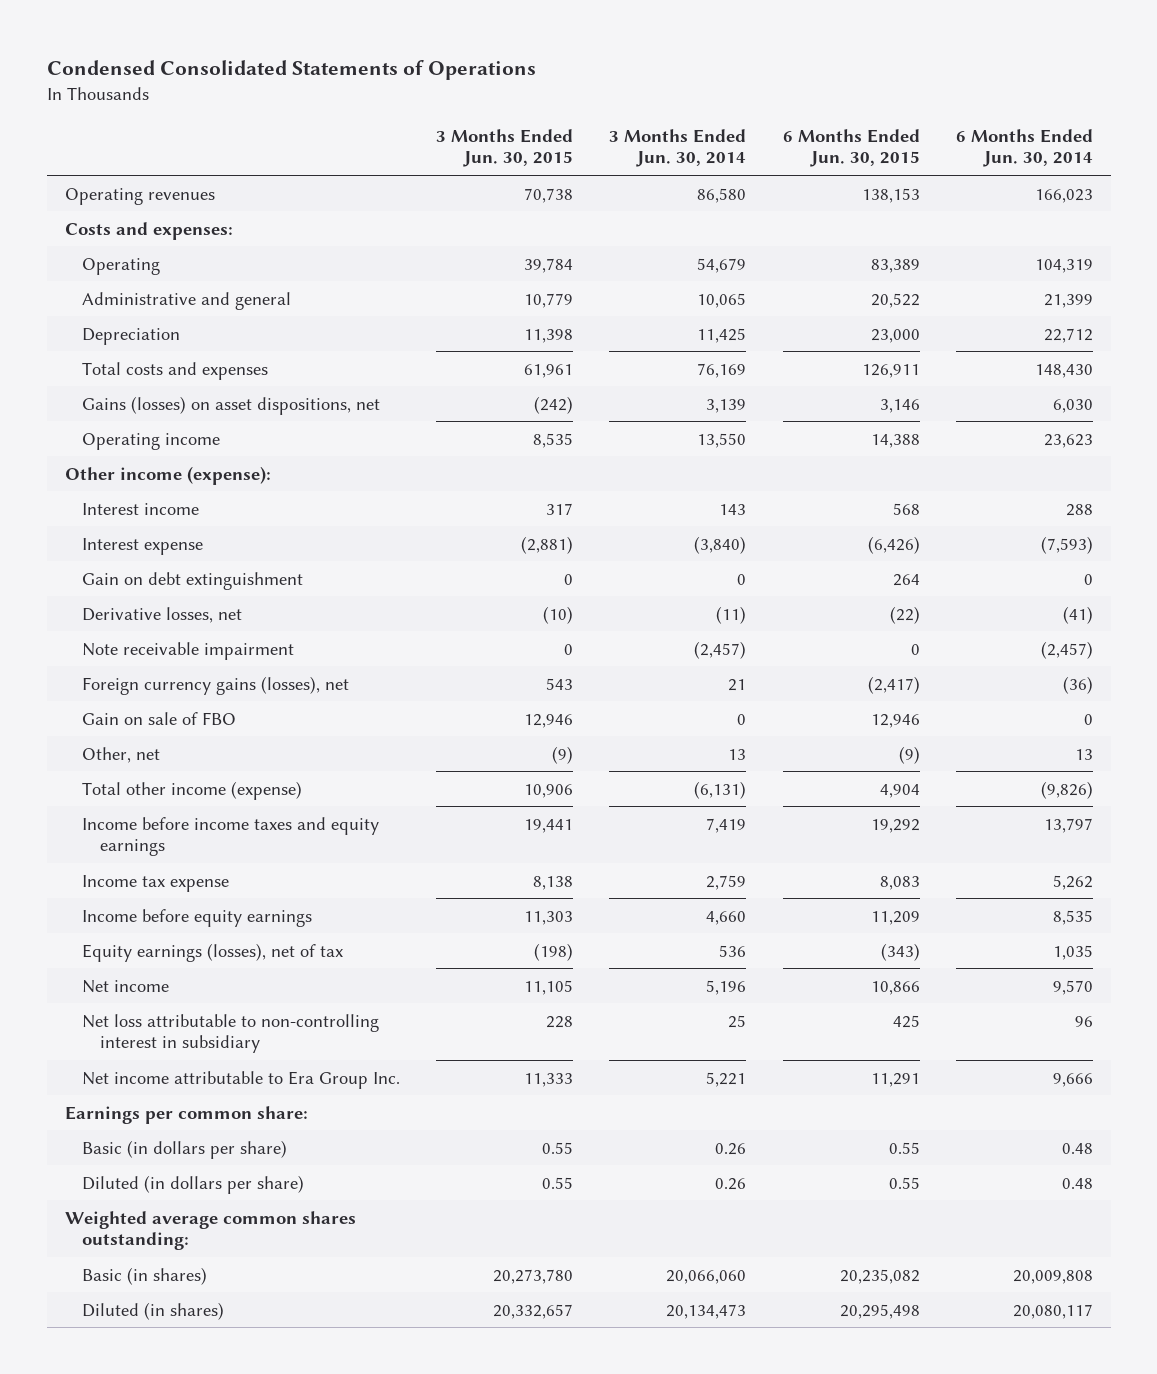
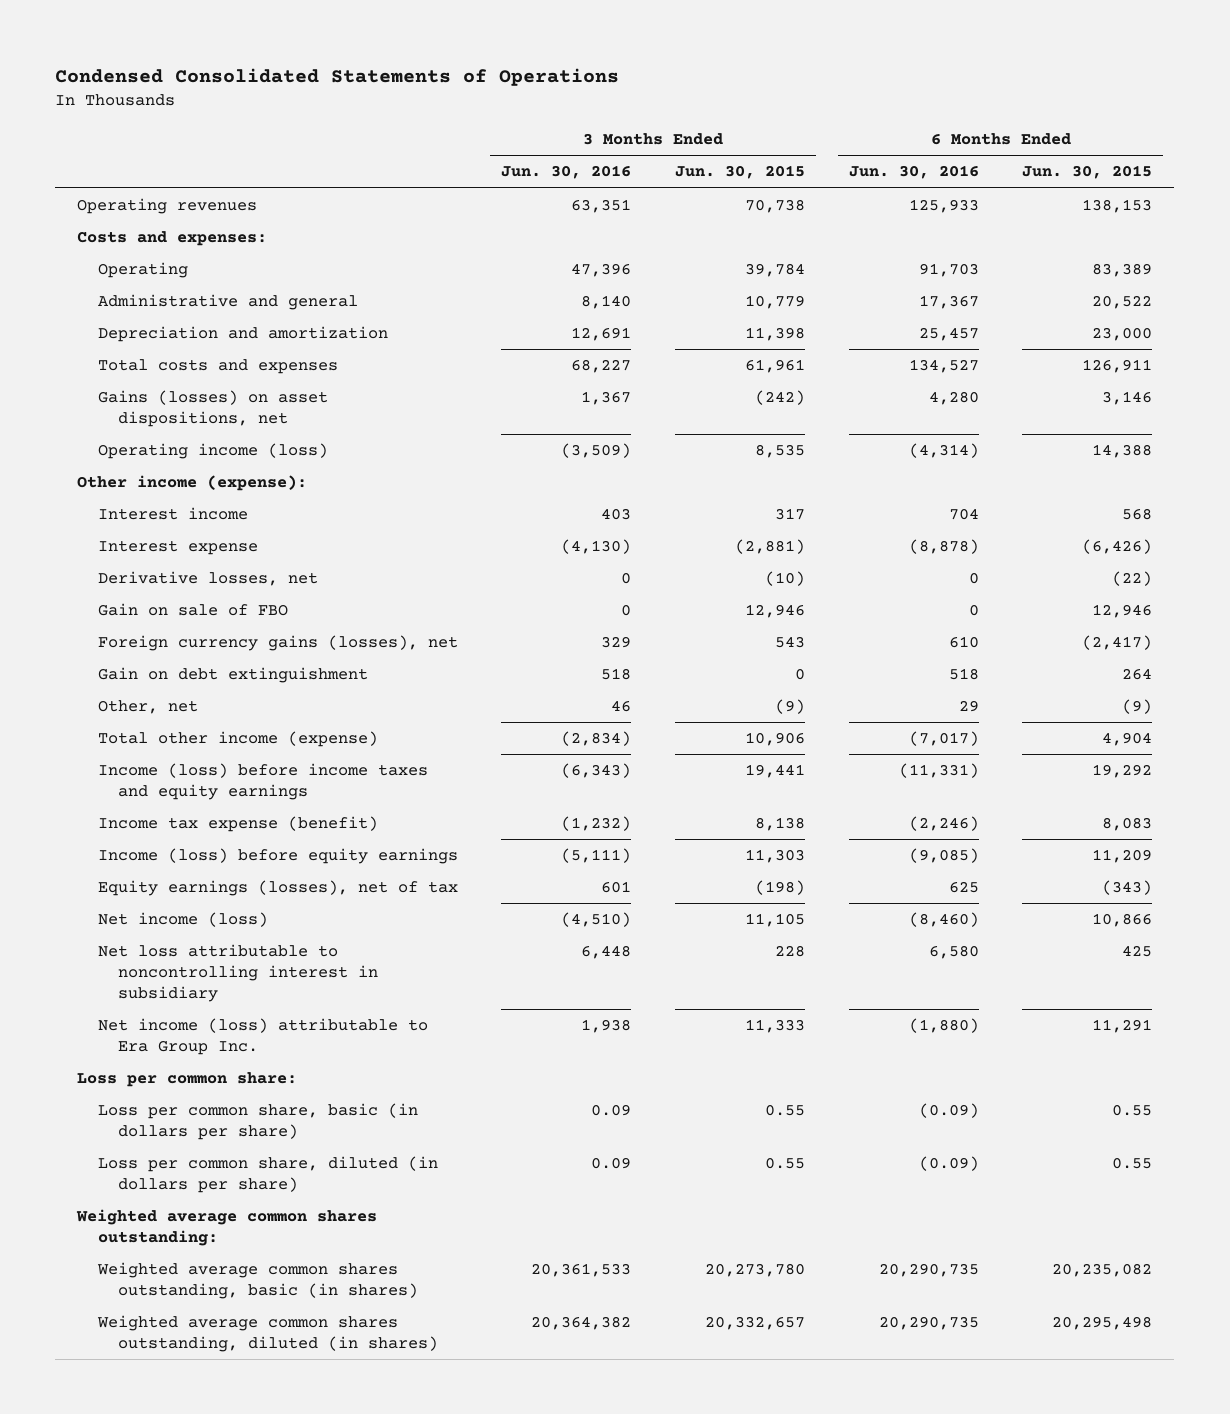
- | 3 Months Ended Jun. 30, 2015 | 3 Months Ended Jun. 30, 2014 | 6 Months Ended Jun. 30, 2015 | 6 Months Ended Jun. 30, 2014
+ | 3 Months Ended Jun. 30, 2016 | 3 Months Ended Jun. 30, 2015 | 6 Months Ended Jun. 30, 2016 | 6 Months Ended Jun. 30, 2015
- Depreciation | 11,398 | 11,425 | 23,000 | 22,712
+ Depreciation and amortization | 12,691 | 11,398 | 25,457 | 23,000
- Operating income | 8,535 | 13,550 | 14,388 | 23,623
+ Operating income (loss) | (3,509) | 8,535 | (4,314) | 14,388
- Note receivable impairment | 0 | (2,457) | 0 | (2,457)
moved down: Foreign currency gains (losses), net | 329 | 543 | 610 | (2,417)
moved down: Gain on debt extinguishment | 518 | 0 | 518 | 264
- Income before income taxes and equity earnings | 19,441 | 7,419 | 19,292 | 13,797
- Income tax expense | 8,138 | 2,759 | 8,083 | 5,262
- Income before equity earnings | 11,303 | 4,660 | 11,209 | 8,535
+ Income (loss) before income taxes and equity earnings | (6,343) | 19,441 | (11,331) | 19,292
+ Income tax expense (benefit) | (1,232) | 8,138 | (2,246) | 8,083
+ Income (loss) before equity earnings | (5,111) | 11,303 | (9,085) | 11,209
- Net income | 11,105 | 5,196 | 10,866 | 9,570
- Net loss attributable to non-controlling interest in subsidiary | 228 | 25 | 425 | 96
- Net income attributable to Era Group Inc. | 11,333 | 5,221 | 11,291 | 9,666
- Earnings per common share:
- Basic (in dollars per share) | 0.55 | 0.26 | 0.55 | 0.48
- Diluted (in dollars per share) | 0.55 | 0.26 | 0.55 | 0.48
+ Net income (loss) | (4,510) | 11,105 | (8,460) | 10,866
+ Net loss attributable to noncontrolling interest in subsidiary | 6,448 | 228 | 6,580 | 425
+ Net income (loss) attributable to Era Group Inc. | 1,938 | 11,333 | (1,880) | 11,291
+ Loss per common share:
+ Loss per common share, basic (in dollars per share) | 0.09 | 0.55 | (0.09) | 0.55
+ Loss per common share, diluted (in dollars per share) | 0.09 | 0.55 | (0.09) | 0.55
- Basic (in shares) | 20,273,780 | 20,066,060 | 20,235,082 | 20,009,808
- Diluted (in shares) | 20,332,657 | 20,134,473 | 20,295,498 | 20,080,117
+ Weighted average common shares outstanding, basic (in shares) | 20,361,533 | 20,273,780 | 20,290,735 | 20,235,082
+ Weighted average common shares outstanding, diluted (in shares) | 20,364,382 | 20,332,657 | 20,290,735 | 20,295,498

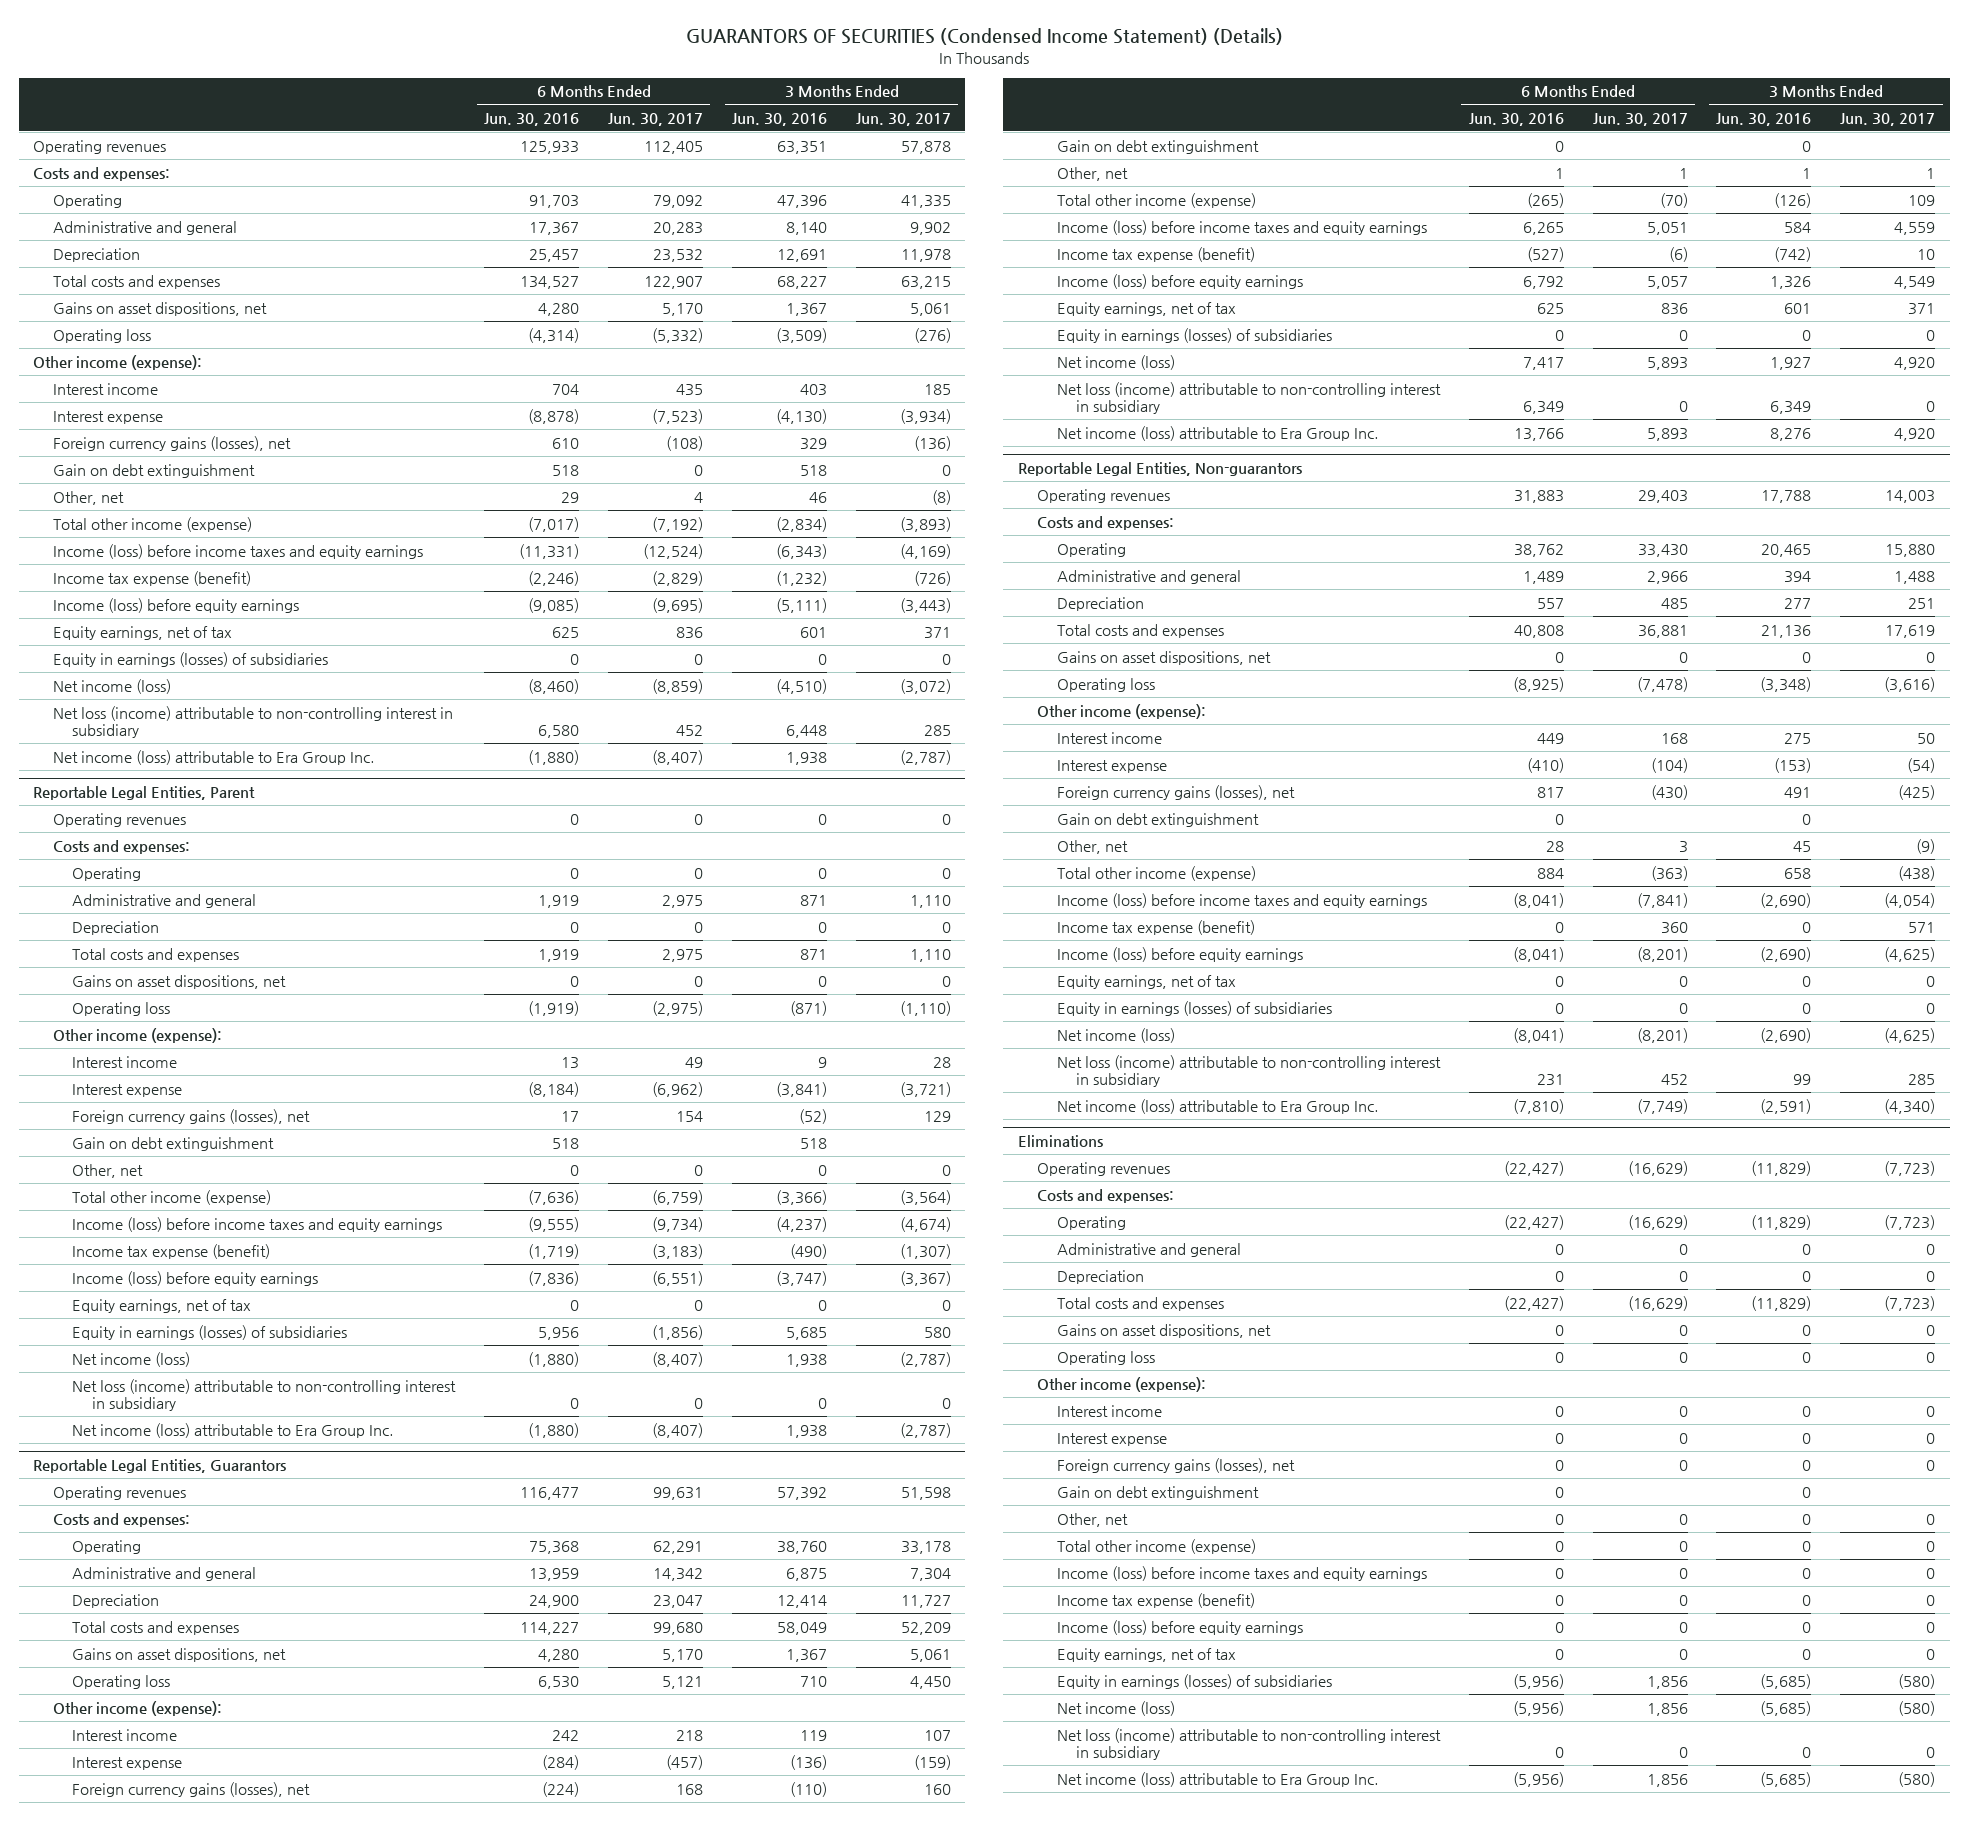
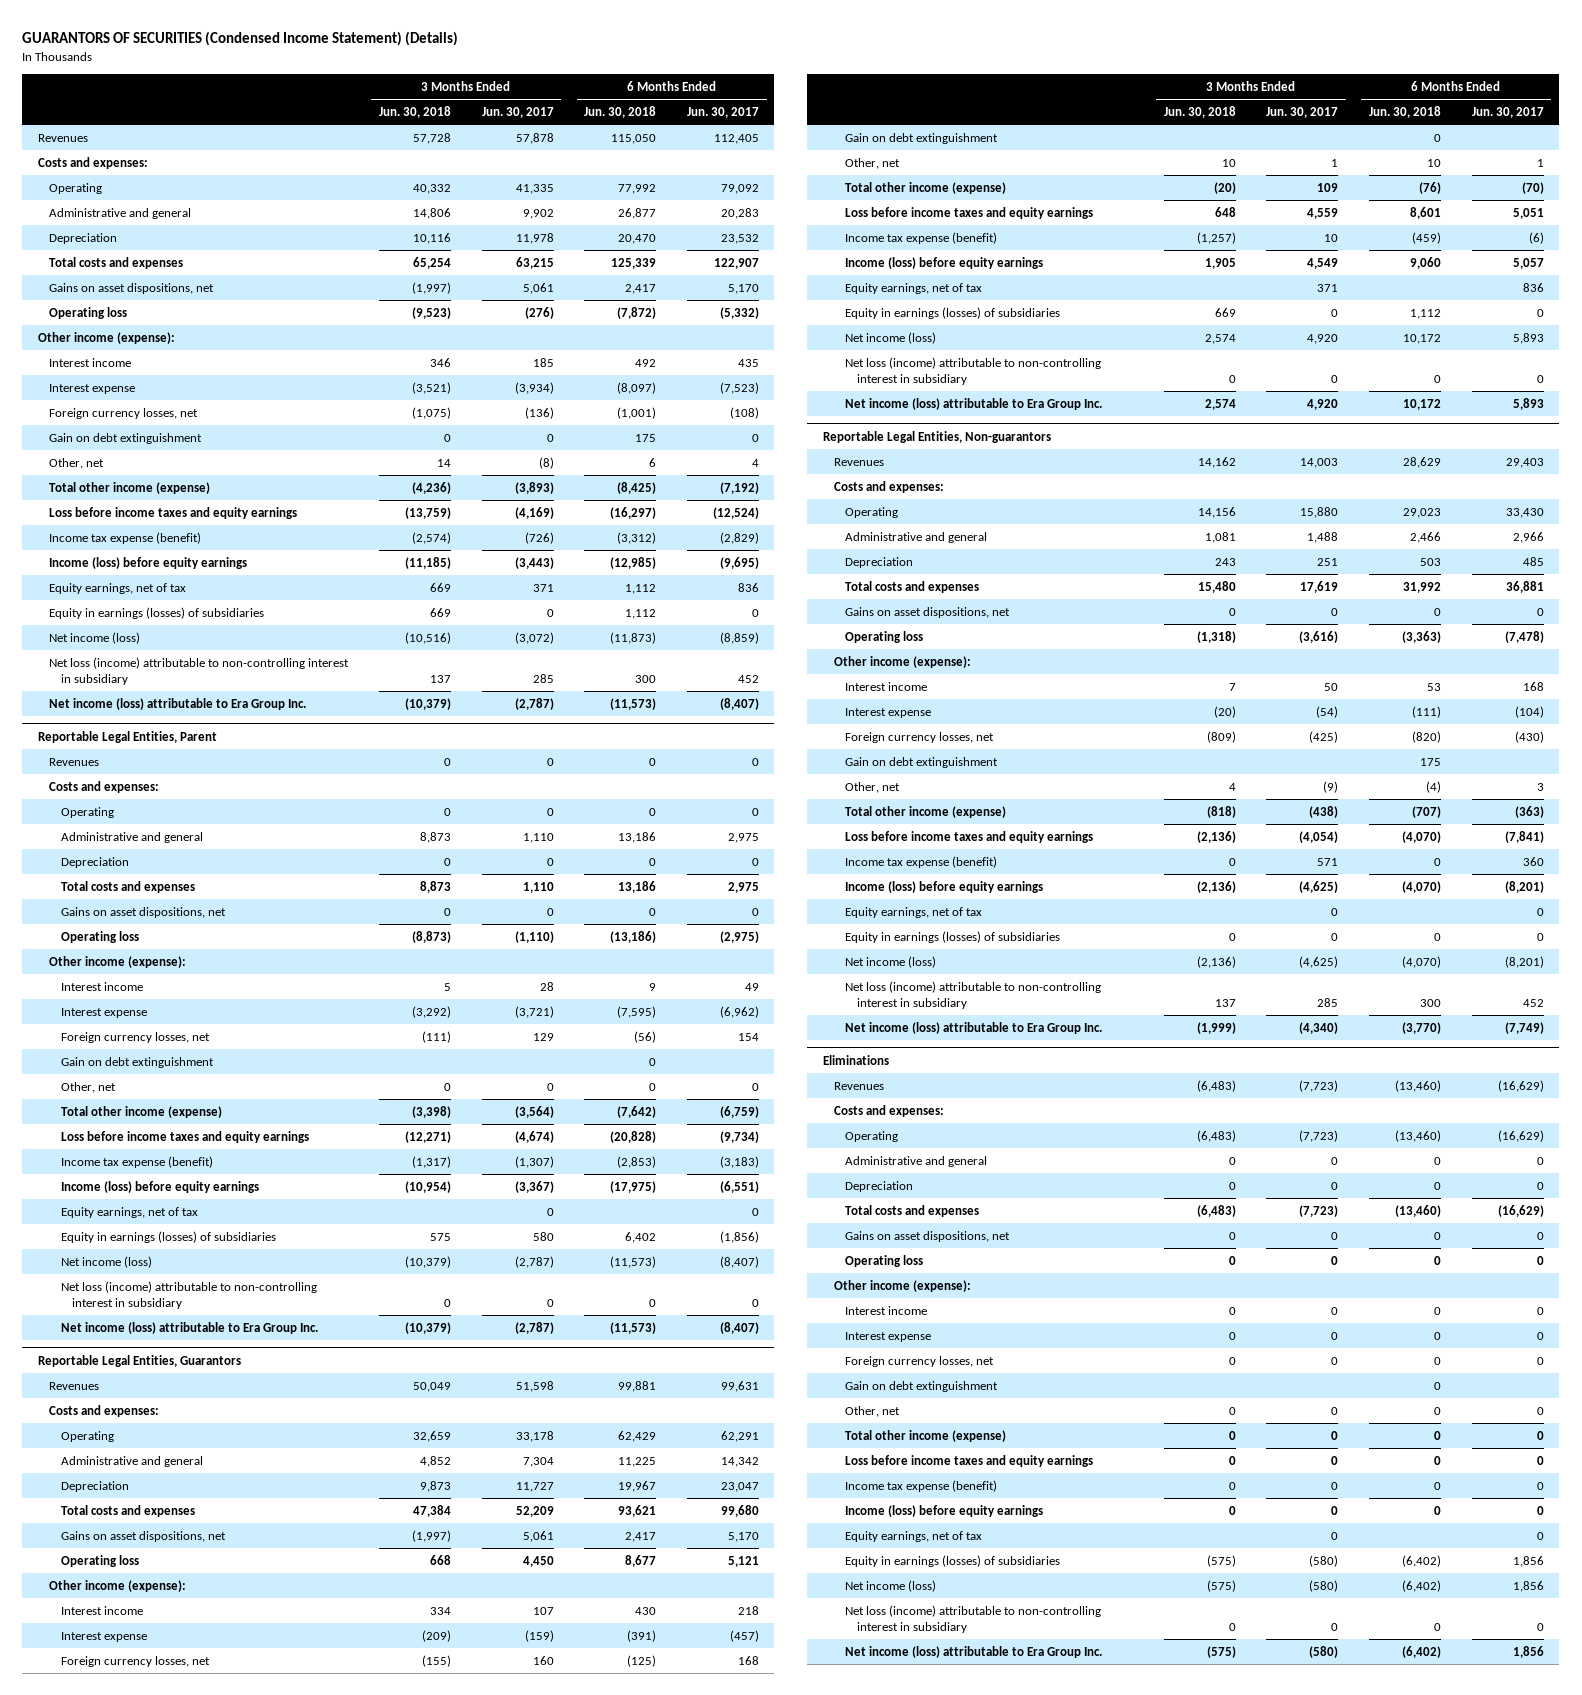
- | 6 Months Ended Jun. 30, 2016 | 6 Months Ended Jun. 30, 2017 | 3 Months Ended Jun. 30, 2016 | 3 Months Ended Jun. 30, 2017
+ | 3 Months Ended Jun. 30, 2018 | 3 Months Ended Jun. 30, 2017 | 6 Months Ended Jun. 30, 2018 | 6 Months Ended Jun. 30, 2017
- Operating revenues | 125,933 | 112,405 | 63,351 | 57,878
+ Revenues | 57,728 | 57,878 | 115,050 | 112,405
- Foreign currency gains (losses), net | 610 | (108) | 329 | (136)
+ Foreign currency losses, net | (1,075) | (136) | (1,001) | (108)
- Income (loss) before income taxes and equity earnings | (11,331) | (12,524) | (6,343) | (4,169)
+ Loss before income taxes and equity earnings | (13,759) | (4,169) | (16,297) | (12,524)
@ Reportable Legal Entities, Parent
- Operating revenues | 0 | 0 | 0 | 0
+ Revenues | 0 | 0 | 0 | 0
- Foreign currency gains (losses), net | 17 | 154 | (52) | 129
+ Foreign currency losses, net | (111) | 129 | (56) | 154
- Income (loss) before income taxes and equity earnings | (9,555) | (9,734) | (4,237) | (4,674)
+ Loss before income taxes and equity earnings | (12,271) | (4,674) | (20,828) | (9,734)
@ Reportable Legal Entities, Guarantors
- Operating revenues | 116,477 | 99,631 | 57,392 | 51,598
+ Revenues | 50,049 | 51,598 | 99,881 | 99,631
- Foreign currency gains (losses), net | (224) | 168 | (110) | 160
+ Foreign currency losses, net | (155) | 160 | (125) | 168
- Income (loss) before income taxes and equity earnings | 6,265 | 5,051 | 584 | 4,559
+ Loss before income taxes and equity earnings | 648 | 4,559 | 8,601 | 5,051
@ Reportable Legal Entities, Non-guarantors
- Operating revenues | 31,883 | 29,403 | 17,788 | 14,003
+ Revenues | 14,162 | 14,003 | 28,629 | 29,403
- Foreign currency gains (losses), net | 817 | (430) | 491 | (425)
+ Foreign currency losses, net | (809) | (425) | (820) | (430)
- Income (loss) before income taxes and equity earnings | (8,041) | (7,841) | (2,690) | (4,054)
+ Loss before income taxes and equity earnings | (2,136) | (4,054) | (4,070) | (7,841)
@ Eliminations
- Operating revenues | (22,427) | (16,629) | (11,829) | (7,723)
+ Revenues | (6,483) | (7,723) | (13,460) | (16,629)
- Foreign currency gains (losses), net | 0 | 0 | 0 | 0
+ Foreign currency losses, net | 0 | 0 | 0 | 0
- Income (loss) before income taxes and equity earnings | 0 | 0 | 0 | 0
+ Loss before income taxes and equity earnings | 0 | 0 | 0 | 0

